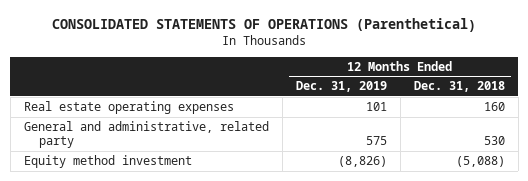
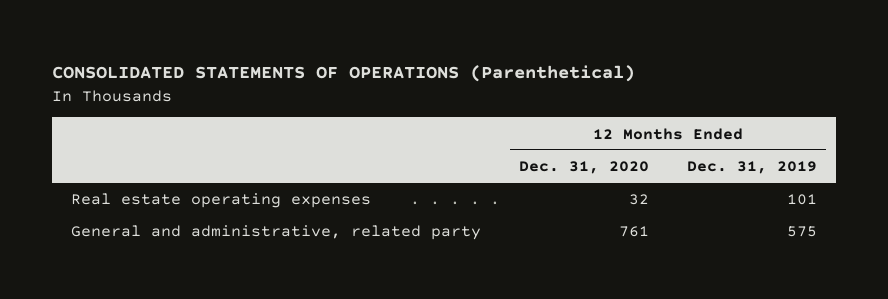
- | 12 Months Ended Dec. 31, 2019 | 12 Months Ended Dec. 31, 2018
+ | 12 Months Ended Dec. 31, 2020 | 12 Months Ended Dec. 31, 2019
- Equity method investment | (8,826) | (5,088)

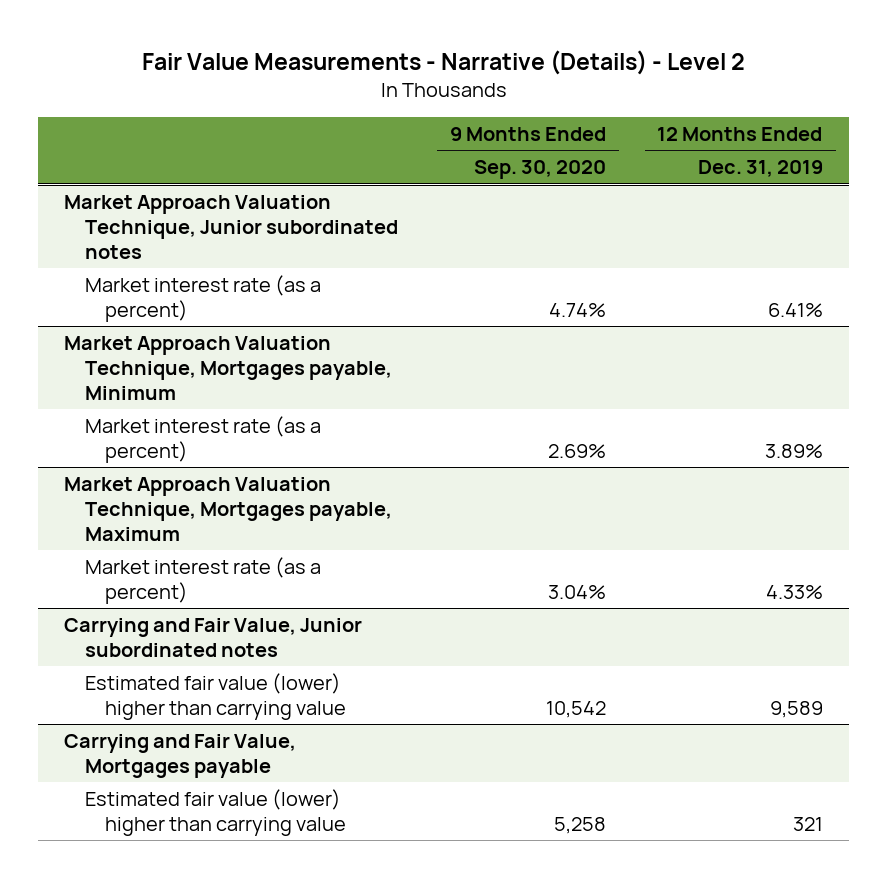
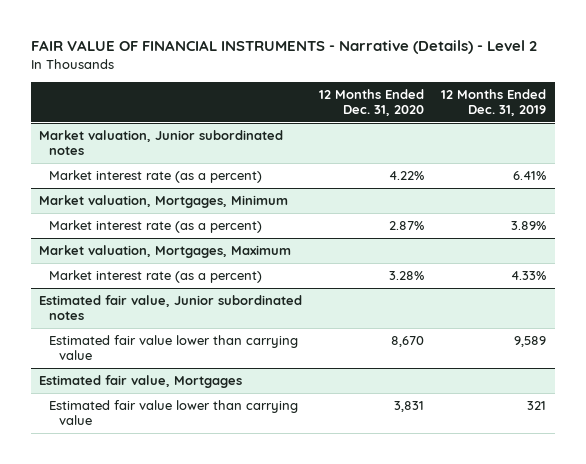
- Fair Value Measurements - Narrative (Details) - Level 2
+ FAIR VALUE OF FINANCIAL INSTRUMENTS - Narrative (Details) - Level 2
- | 9 Months Ended Sep. 30, 2020 | 12 Months Ended Dec. 31, 2019
+ | 12 Months Ended Dec. 31, 2020 | 12 Months Ended Dec. 31, 2019
- Market Approach Valuation Technique, Junior subordinated notes
+ Market valuation, Junior subordinated notes
- Market Approach Valuation Technique, Mortgages payable, Minimum
+ Market valuation, Mortgages, Minimum
- Market Approach Valuation Technique, Mortgages payable, Maximum
+ Market valuation, Mortgages, Maximum
- Carrying and Fair Value, Junior subordinated notes
- Estimated fair value (lower) higher than carrying value | 10,542 | 9,589
- Carrying and Fair Value, Mortgages payable
- Estimated fair value (lower) higher than carrying value | 5,258 | 321
+ Estimated fair value, Junior subordinated notes
+ Estimated fair value lower than carrying value | 8,670 | 9,589
+ Estimated fair value, Mortgages
+ Estimated fair value lower than carrying value | 3,831 | 321

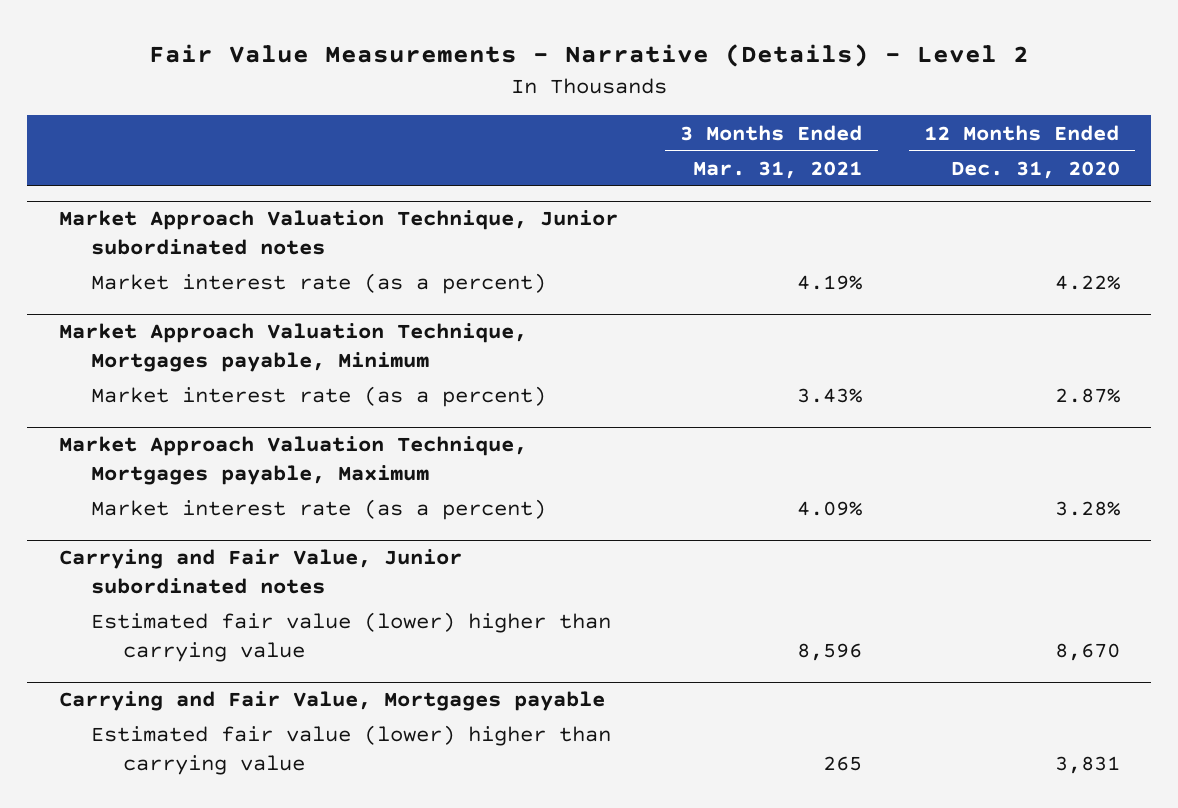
- FAIR VALUE OF FINANCIAL INSTRUMENTS - Narrative (Details) - Level 2
+ Fair Value Measurements - Narrative (Details) - Level 2
- | 12 Months Ended Dec. 31, 2020 | 12 Months Ended Dec. 31, 2019
+ | 3 Months Ended Mar. 31, 2021 | 12 Months Ended Dec. 31, 2020
- Market valuation, Junior subordinated notes
+ Market Approach Valuation Technique, Junior subordinated notes
- Market valuation, Mortgages, Minimum
+ Market Approach Valuation Technique, Mortgages payable, Minimum
- Market valuation, Mortgages, Maximum
+ Market Approach Valuation Technique, Mortgages payable, Maximum
- Estimated fair value, Junior subordinated notes
- Estimated fair value lower than carrying value | 8,670 | 9,589
- Estimated fair value, Mortgages
- Estimated fair value lower than carrying value | 3,831 | 321
+ Carrying and Fair Value, Junior subordinated notes
+ Estimated fair value (lower) higher than carrying value | 8,596 | 8,670
+ Carrying and Fair Value, Mortgages payable
+ Estimated fair value (lower) higher than carrying value | 265 | 3,831

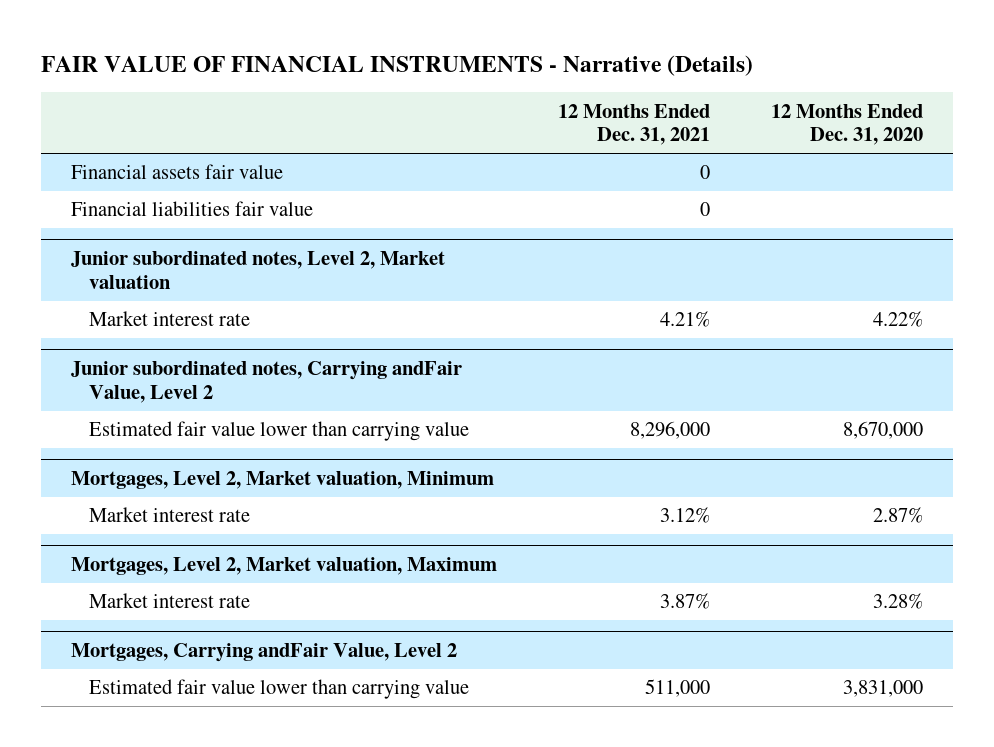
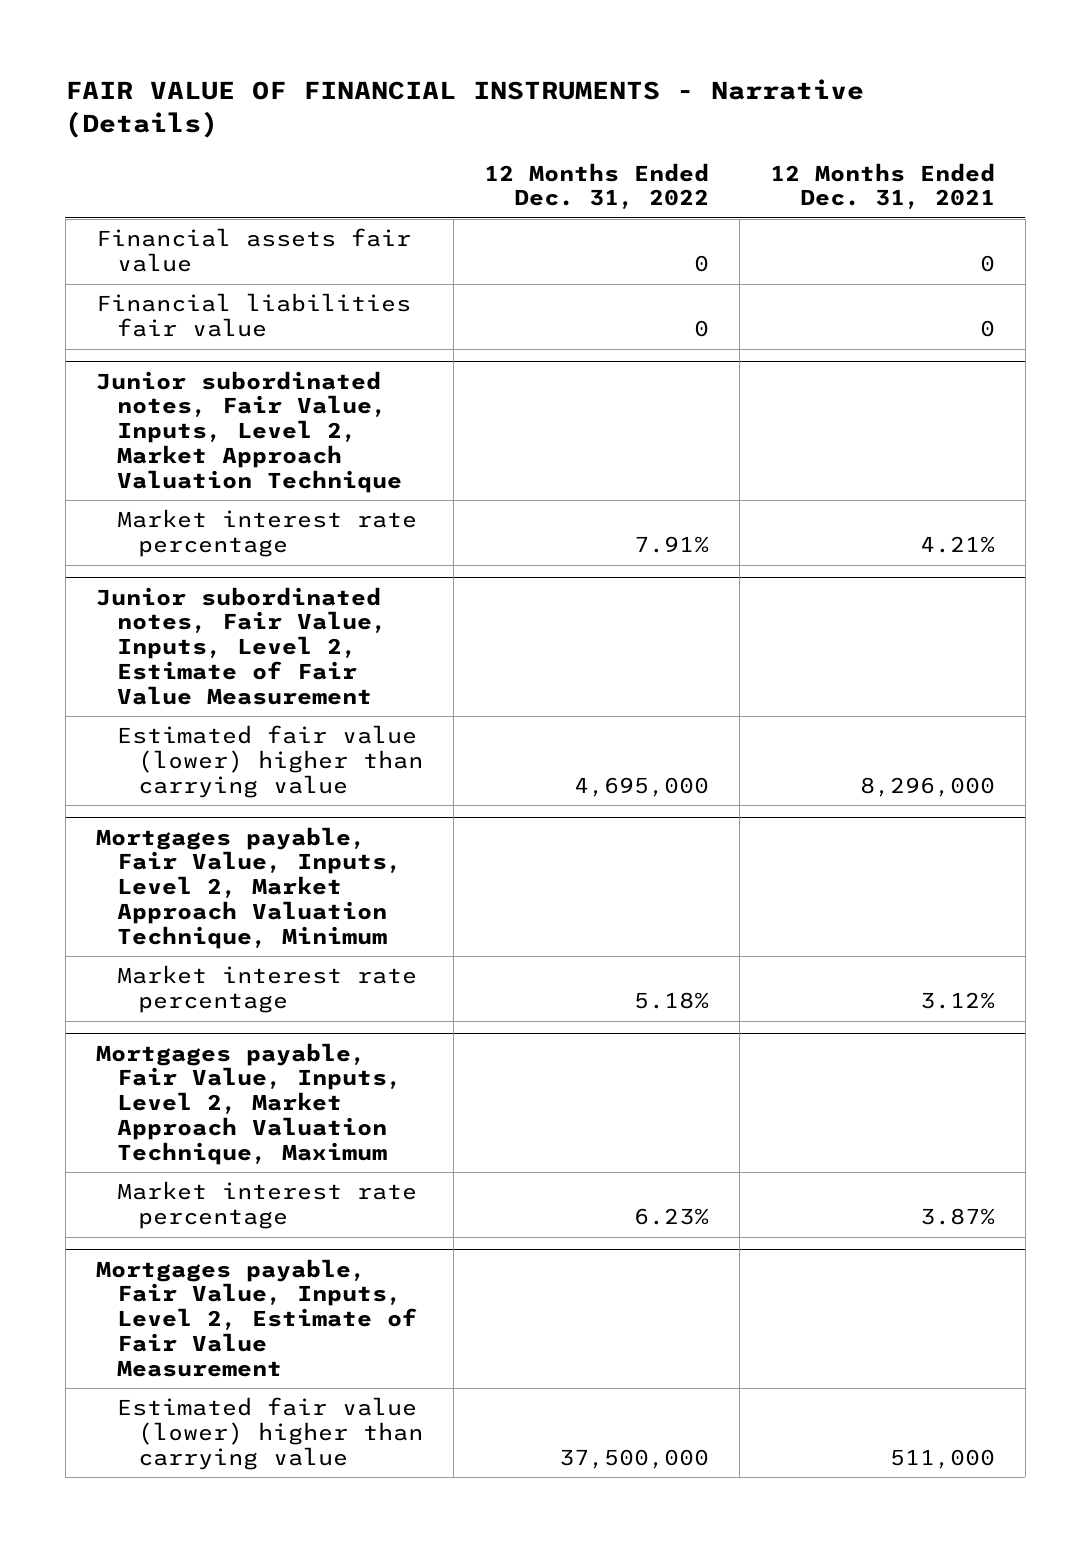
- | 12 Months Ended Dec. 31, 2021 | 12 Months Ended Dec. 31, 2020
+ | 12 Months Ended Dec. 31, 2022 | 12 Months Ended Dec. 31, 2021
- Junior subordinated notes, Level 2, Market valuation
- Market interest rate | 4.21% | 4.22%
- Junior subordinated notes, Carrying andFair Value, Level 2
- Estimated fair value lower than carrying value | 8,296,000 | 8,670,000
- Mortgages, Level 2, Market valuation, Minimum
- Market interest rate | 3.12% | 2.87%
- Mortgages, Level 2, Market valuation, Maximum
- Market interest rate | 3.87% | 3.28%
- Mortgages, Carrying andFair Value, Level 2
- Estimated fair value lower than carrying value | 511,000 | 3,831,000
+ Junior subordinated notes, Fair Value, Inputs, Level 2, Market Approach Valuation Technique
+ Market interest rate percentage | 7.91% | 4.21%
+ Junior subordinated notes, Fair Value, Inputs, Level 2, Estimate of Fair Value Measurement
+ Estimated fair value (lower) higher than carrying value | 4,695,000 | 8,296,000
+ Mortgages payable, Fair Value, Inputs, Level 2, Market Approach Valuation Technique, Minimum
+ Market interest rate percentage | 5.18% | 3.12%
+ Mortgages payable, Fair Value, Inputs, Level 2, Market Approach Valuation Technique, Maximum
+ Market interest rate percentage | 6.23% | 3.87%
+ Mortgages payable, Fair Value, Inputs, Level 2, Estimate of Fair Value Measurement
+ Estimated fair value (lower) higher than carrying value | 37,500,000 | 511,000

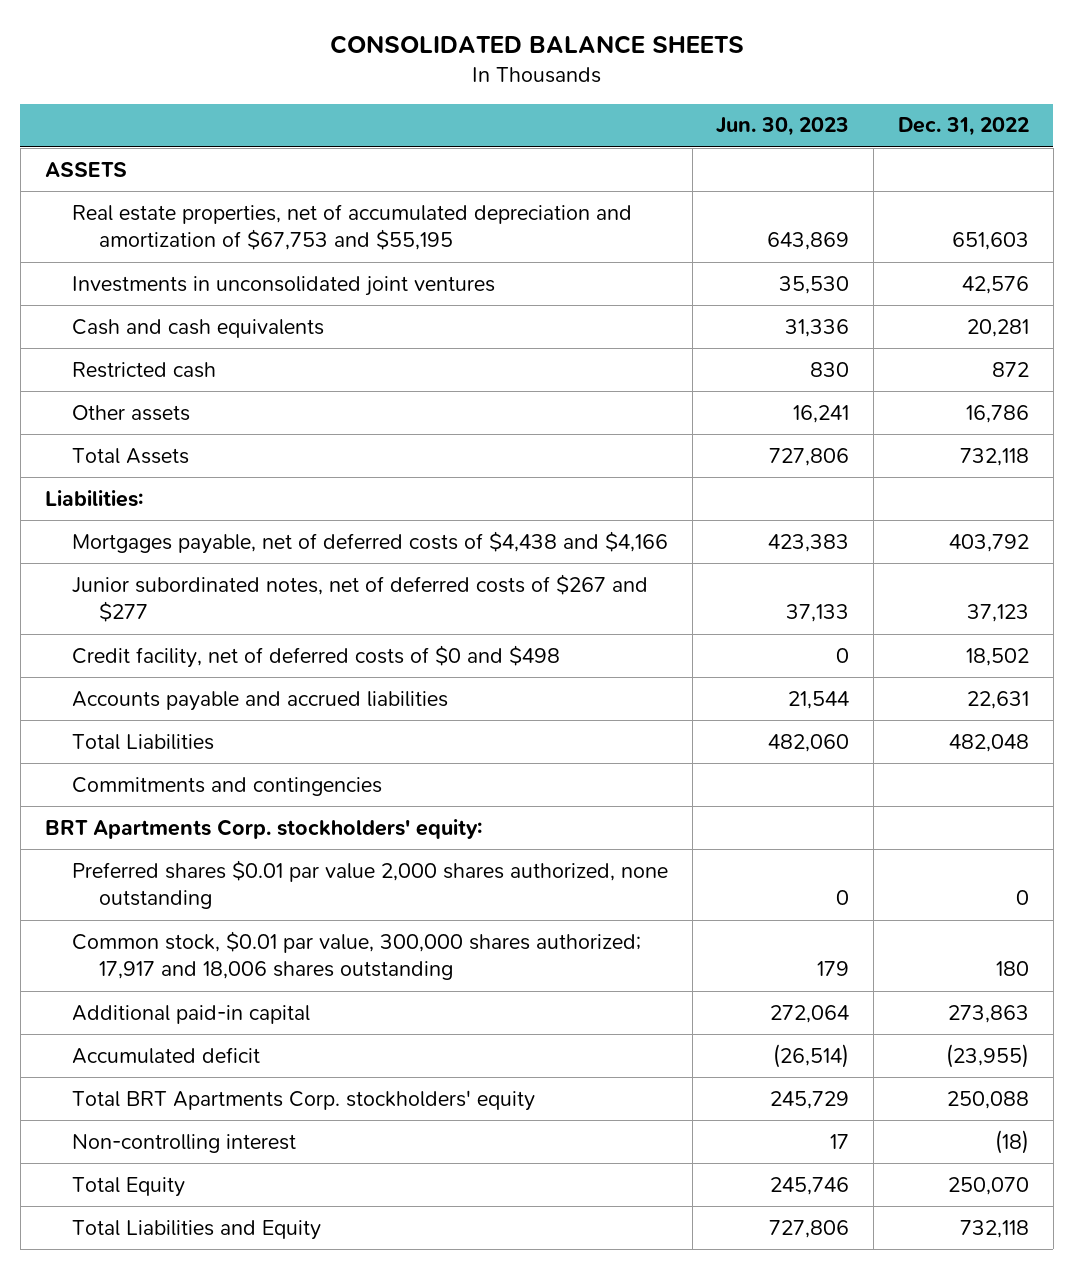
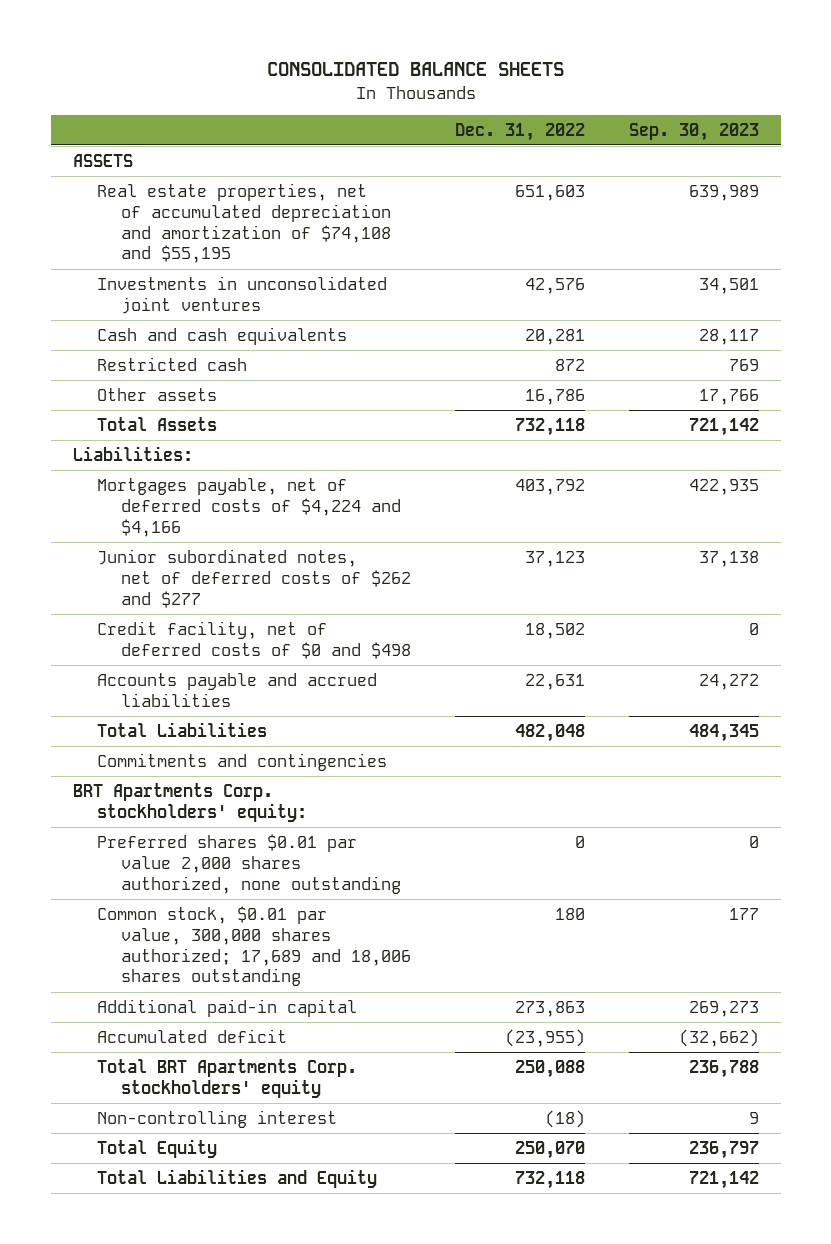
- | Jun. 30, 2023 | Dec. 31, 2022
+ | Dec. 31, 2022 | Sep. 30, 2023
- Real estate properties, net of accumulated depreciation and amortization of $67,753 and $55,195 | 643,869 | 651,603
+ Real estate properties, net of accumulated depreciation and amortization of $74,108 and $55,195 | 651,603 | 639,989
- Mortgages payable, net of deferred costs of $4,438 and $4,166 | 423,383 | 403,792
- Junior subordinated notes, net of deferred costs of $267 and $277 | 37,133 | 37,123
+ Mortgages payable, net of deferred costs of $4,224 and $4,166 | 403,792 | 422,935
+ Junior subordinated notes, net of deferred costs of $262 and $277 | 37,123 | 37,138
- Common stock, $0.01 par value, 300,000 shares authorized; 17,917 and 18,006 shares outstanding | 179 | 180
+ Common stock, $0.01 par value, 300,000 shares authorized; 17,689 and 18,006 shares outstanding | 180 | 177

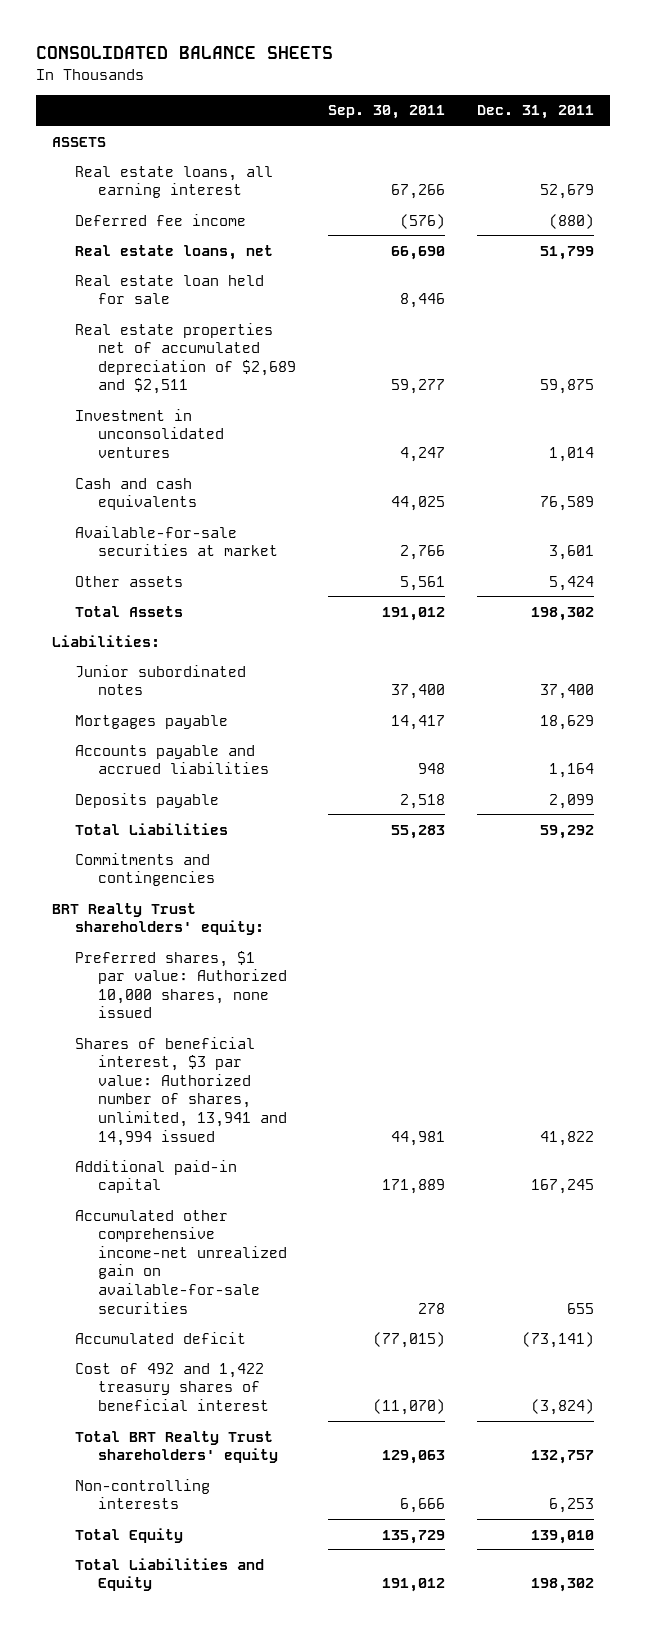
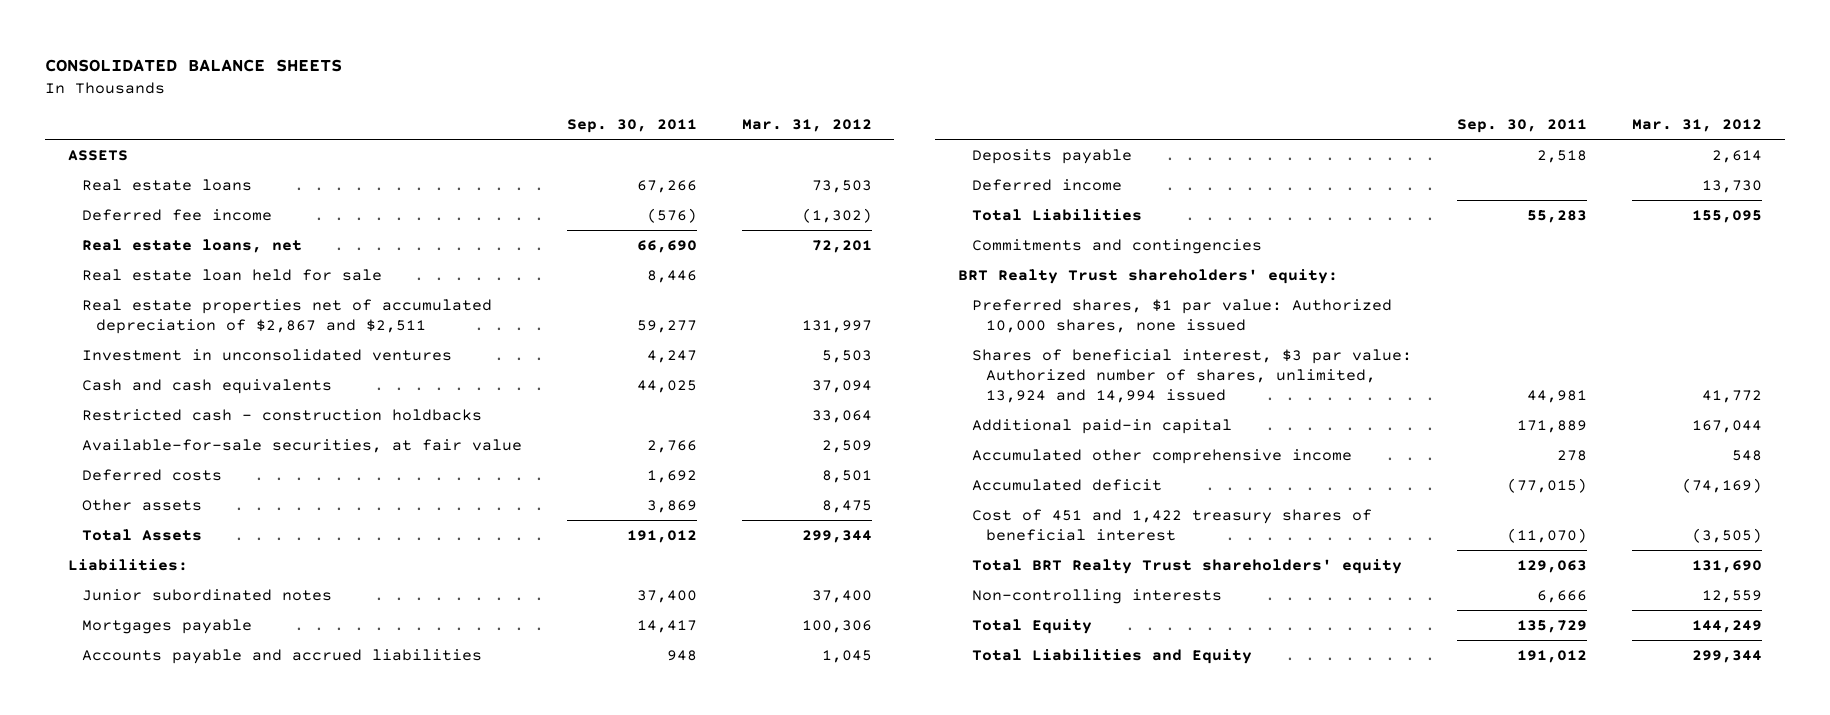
- | Sep. 30, 2011 | Dec. 31, 2011
+ | Sep. 30, 2011 | Mar. 31, 2012
- Real estate loans, all earning interest | 67,266 | 52,679
+ Real estate loans | 67,266 | 73,503
- Real estate properties net of accumulated depreciation of $2,689 and $2,511 | 59,277 | 59,875
+ Real estate properties net of accumulated depreciation of $2,867 and $2,511 | 59,277 | 131,997
- Available-for-sale securities at market | 2,766 | 3,601
- Other assets | 5,561 | 5,424
+ Restricted cash - construction holdbacks | | 33,064
+ Available-for-sale securities, at fair value | 2,766 | 2,509
+ Deferred costs | 1,692 | 8,501
+ Other assets | 3,869 | 8,475
+ Deferred income | | 13,730
- Shares of beneficial interest, $3 par value: Authorized number of shares, unlimited, 13,941 and 14,994 issued | 44,981 | 41,822
+ Shares of beneficial interest, $3 par value: Authorized number of shares, unlimited, 13,924 and 14,994 issued | 44,981 | 41,772
- Accumulated other comprehensive income-net unrealized gain on available-for-sale securities | 278 | 655
+ Accumulated other comprehensive income | 278 | 548
- Cost of 492 and 1,422 treasury shares of beneficial interest | (11,070) | (3,824)
+ Cost of 451 and 1,422 treasury shares of beneficial interest | (11,070) | (3,505)

